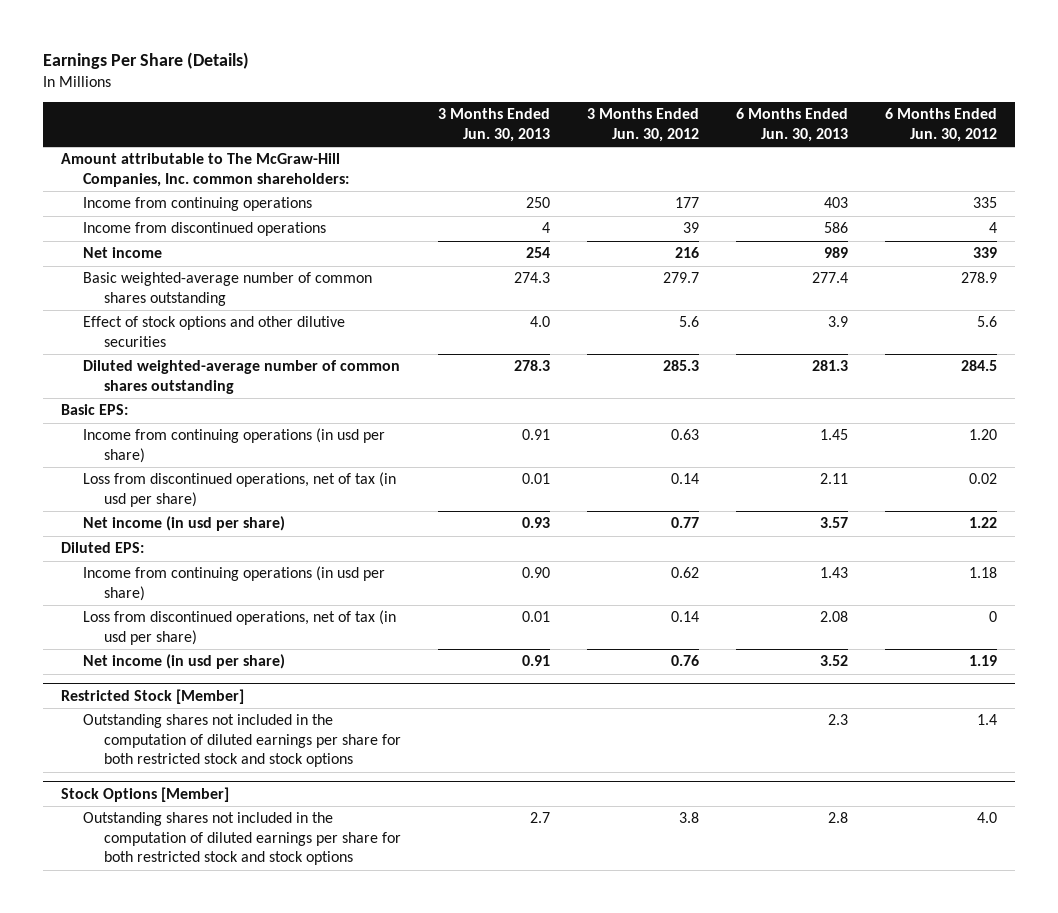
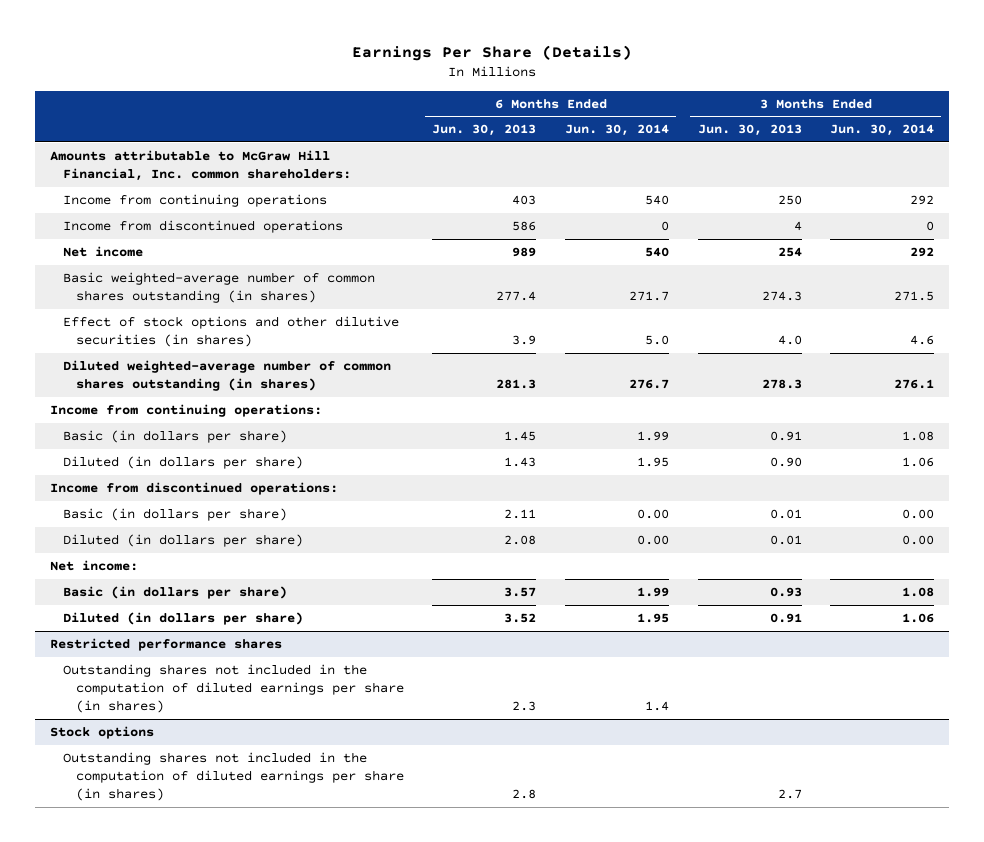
- | 3 Months Ended Jun. 30, 2013 | 3 Months Ended Jun. 30, 2012 | 6 Months Ended Jun. 30, 2013 | 6 Months Ended Jun. 30, 2012
+ | 6 Months Ended Jun. 30, 2013 | 6 Months Ended Jun. 30, 2014 | 3 Months Ended Jun. 30, 2013 | 3 Months Ended Jun. 30, 2014
- Amount attributable to The McGraw-Hill Companies, Inc. common shareholders:
+ Amounts attributable to McGraw Hill Financial, Inc. common shareholders:
- Basic weighted-average number of common shares outstanding | 274.3 | 279.7 | 277.4 | 278.9
- Effect of stock options and other dilutive securities | 4.0 | 5.6 | 3.9 | 5.6
- Diluted weighted-average number of common shares outstanding | 278.3 | 285.3 | 281.3 | 284.5
- Basic EPS:
- Income from continuing operations (in usd per share) | 0.91 | 0.63 | 1.45 | 1.20
- Loss from discontinued operations, net of tax (in usd per share) | 0.01 | 0.14 | 2.11 | 0.02
- Net income (in usd per share) | 0.93 | 0.77 | 3.57 | 1.22
- Diluted EPS:
- Income from continuing operations (in usd per share) | 0.90 | 0.62 | 1.43 | 1.18
- Loss from discontinued operations, net of tax (in usd per share) | 0.01 | 0.14 | 2.08 | 0
- Net income (in usd per share) | 0.91 | 0.76 | 3.52 | 1.19
- Restricted Stock [Member]
- Outstanding shares not included in the computation of diluted earnings per share for both restricted stock and stock options | | | 2.3 | 1.4
- Stock Options [Member]
- Outstanding shares not included in the computation of diluted earnings per share for both restricted stock and stock options | 2.7 | 3.8 | 2.8 | 4.0
+ Basic weighted-average number of common shares outstanding (in shares) | 277.4 | 271.7 | 274.3 | 271.5
+ Effect of stock options and other dilutive securities (in shares) | 3.9 | 5.0 | 4.0 | 4.6
+ Diluted weighted-average number of common shares outstanding (in shares) | 281.3 | 276.7 | 278.3 | 276.1
+ Income from continuing operations:
+ Basic (in dollars per share) | 1.45 | 1.99 | 0.91 | 1.08
+ Diluted (in dollars per share) | 1.43 | 1.95 | 0.90 | 1.06
+ Income from discontinued operations:
+ Basic (in dollars per share) | 2.11 | 0.00 | 0.01 | 0.00
+ Diluted (in dollars per share) | 2.08 | 0.00 | 0.01 | 0.00
+ Net income:
+ Basic (in dollars per share) | 3.57 | 1.99 | 0.93 | 1.08
+ Diluted (in dollars per share) | 3.52 | 1.95 | 0.91 | 1.06
+ Restricted performance shares
+ Outstanding shares not included in the computation of diluted earnings per share (in shares) | 2.3 | 1.4 | |
+ Stock options
+ Outstanding shares not included in the computation of diluted earnings per share (in shares) | 2.8 | | 2.7 |

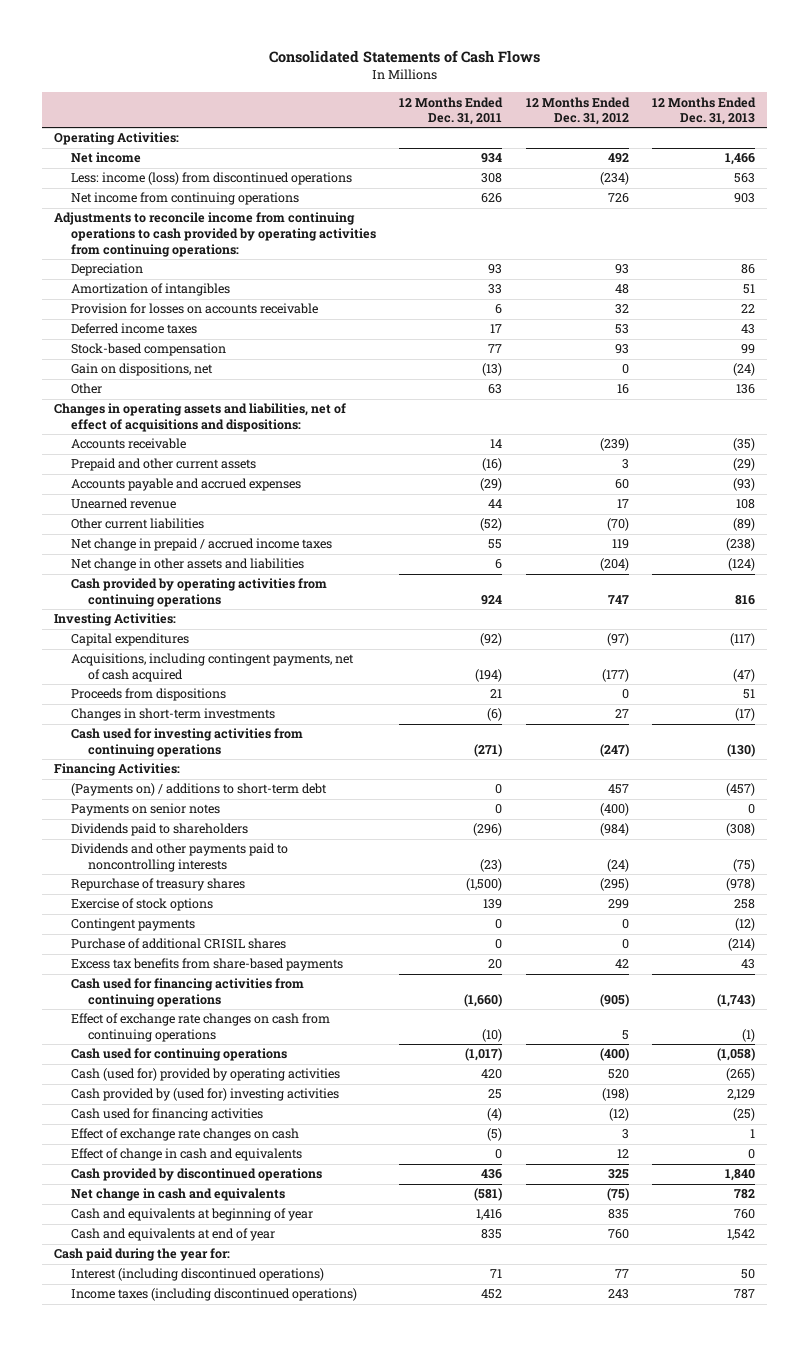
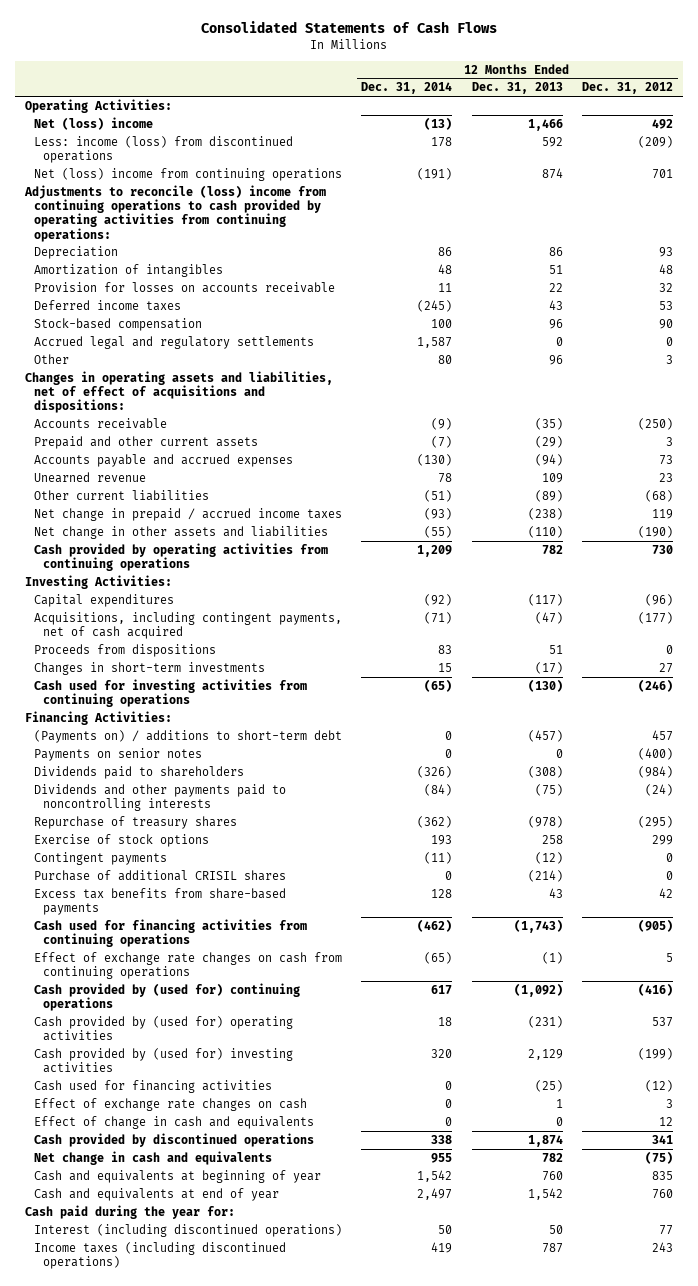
- | 12 Months Ended Dec. 31, 2011 | 12 Months Ended Dec. 31, 2012 | 12 Months Ended Dec. 31, 2013
+ | 12 Months Ended Dec. 31, 2014 | 12 Months Ended Dec. 31, 2013 | 12 Months Ended Dec. 31, 2012
- Net income | 934 | 492 | 1,466
- Less: income (loss) from discontinued operations | 308 | (234) | 563
- Net income from continuing operations | 626 | 726 | 903
- Adjustments to reconcile income from continuing operations to cash provided by operating activities from continuing operations:
+ Net (loss) income | (13) | 1,466 | 492
+ Less: income (loss) from discontinued operations | 178 | 592 | (209)
+ Net (loss) income from continuing operations | (191) | 874 | 701
+ Adjustments to reconcile (loss) income from continuing operations to cash provided by operating activities from continuing operations:
- Stock-based compensation | 77 | 93 | 99
- Gain on dispositions, net | (13) | 0 | (24)
- Other | 63 | 16 | 136
+ Stock-based compensation | 100 | 96 | 90
+ Accrued legal and regulatory settlements | 1,587 | 0 | 0
+ Other | 80 | 96 | 3
- Accounts receivable | 14 | (239) | (35)
+ Accounts receivable | (9) | (35) | (250)
- Accounts payable and accrued expenses | (29) | 60 | (93)
- Unearned revenue | 44 | 17 | 108
- Other current liabilities | (52) | (70) | (89)
+ Accounts payable and accrued expenses | (130) | (94) | 73
+ Unearned revenue | 78 | 109 | 23
+ Other current liabilities | (51) | (89) | (68)
- Net change in other assets and liabilities | 6 | (204) | (124)
- Cash provided by operating activities from continuing operations | 924 | 747 | 816
+ Net change in other assets and liabilities | (55) | (110) | (190)
+ Cash provided by operating activities from continuing operations | 1,209 | 782 | 730
- Capital expenditures | (92) | (97) | (117)
+ Capital expenditures | (92) | (117) | (96)
- Cash used for investing activities from continuing operations | (271) | (247) | (130)
+ Cash used for investing activities from continuing operations | (65) | (130) | (246)
- Cash used for continuing operations | (1,017) | (400) | (1,058)
- Cash (used for) provided by operating activities | 420 | 520 | (265)
- Cash provided by (used for) investing activities | 25 | (198) | 2,129
+ Cash provided by (used for) continuing operations | 617 | (1,092) | (416)
+ Cash provided by (used for) operating activities | 18 | (231) | 537
+ Cash provided by (used for) investing activities | 320 | 2,129 | (199)
- Cash provided by discontinued operations | 436 | 325 | 1,840
+ Cash provided by discontinued operations | 338 | 1,874 | 341

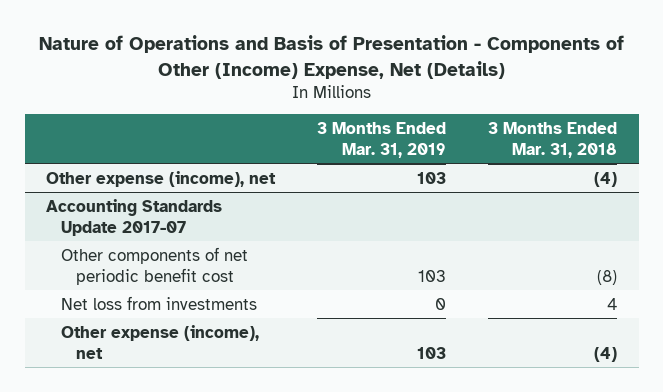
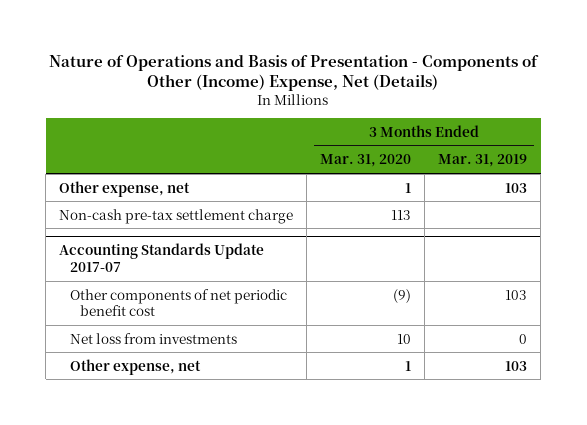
- | 3 Months Ended Mar. 31, 2019 | 3 Months Ended Mar. 31, 2018
+ | 3 Months Ended Mar. 31, 2020 | 3 Months Ended Mar. 31, 2019
- Other expense (income), net | 103 | (4)
+ Other expense, net | 1 | 103
+ Non-cash pre-tax settlement charge | 113 |
@ Accounting Standards Update 2017-07
- Other expense (income), net | 103 | (4)
+ Other expense, net | 1 | 103

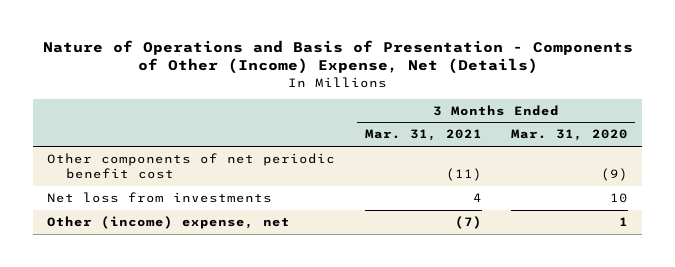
- | 3 Months Ended Mar. 31, 2020 | 3 Months Ended Mar. 31, 2019
+ | 3 Months Ended Mar. 31, 2021 | 3 Months Ended Mar. 31, 2020
- Other expense, net | 1 | 103
- Non-cash pre-tax settlement charge | 113 |
- Accounting Standards Update 2017-07
- Other expense, net | 1 | 103
+ Other (income) expense, net | (7) | 1

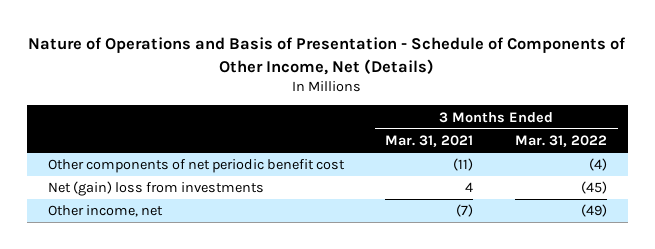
- Nature of Operations and Basis of Presentation - Components of Other (Income) Expense, Net (Details)
+ Nature of Operations and Basis of Presentation - Schedule of Components of Other Income, Net (Details)
- | 3 Months Ended Mar. 31, 2021 | 3 Months Ended Mar. 31, 2020
+ | 3 Months Ended Mar. 31, 2021 | 3 Months Ended Mar. 31, 2022
- Net loss from investments | 4 | 10
- Other (income) expense, net | (7) | 1
+ Net (gain) loss from investments | 4 | (45)
+ Other income, net | (7) | (49)

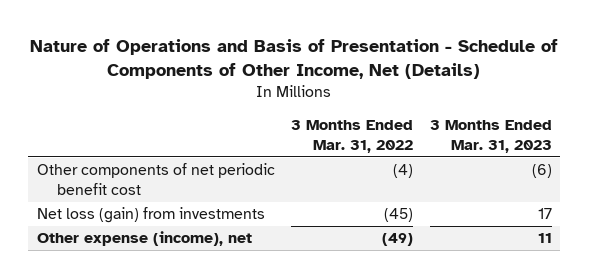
- | 3 Months Ended Mar. 31, 2021 | 3 Months Ended Mar. 31, 2022
+ | 3 Months Ended Mar. 31, 2022 | 3 Months Ended Mar. 31, 2023
- Net (gain) loss from investments | 4 | (45)
- Other income, net | (7) | (49)
+ Net loss (gain) from investments | (45) | 17
+ Other expense (income), net | (49) | 11

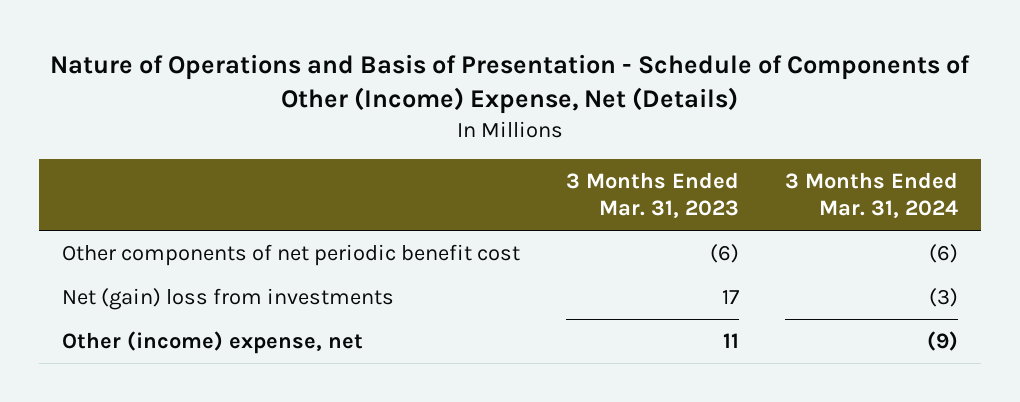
- Nature of Operations and Basis of Presentation - Schedule of Components of Other Income, Net (Details)
+ Nature of Operations and Basis of Presentation - Schedule of Components of Other (Income) Expense, Net (Details)
- | 3 Months Ended Mar. 31, 2022 | 3 Months Ended Mar. 31, 2023
+ | 3 Months Ended Mar. 31, 2023 | 3 Months Ended Mar. 31, 2024
- Net loss (gain) from investments | (45) | 17
- Other expense (income), net | (49) | 11
+ Net (gain) loss from investments | 17 | (3)
+ Other (income) expense, net | 11 | (9)

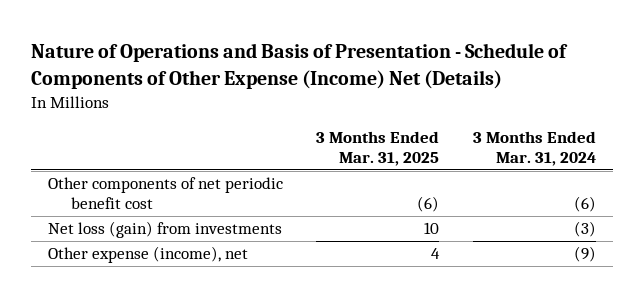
- Nature of Operations and Basis of Presentation - Schedule of Components of Other (Income) Expense, Net (Details)
+ Nature of Operations and Basis of Presentation - Schedule of Components of Other Expense (Income) Net (Details)
- | 3 Months Ended Mar. 31, 2023 | 3 Months Ended Mar. 31, 2024
+ | 3 Months Ended Mar. 31, 2025 | 3 Months Ended Mar. 31, 2024
- Net (gain) loss from investments | 17 | (3)
- Other (income) expense, net | 11 | (9)
+ Net loss (gain) from investments | 10 | (3)
+ Other expense (income), net | 4 | (9)

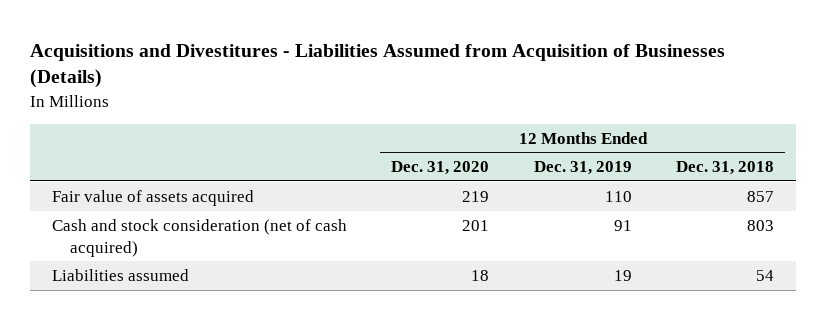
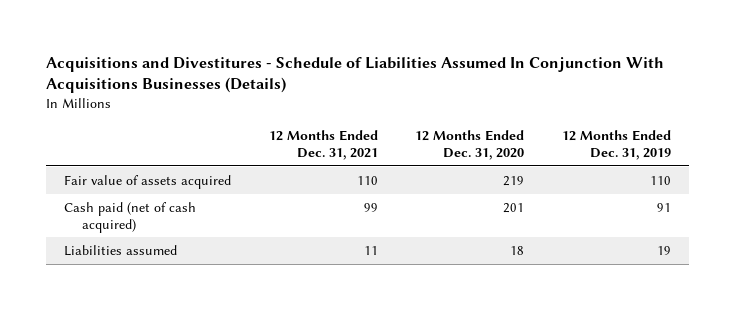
- Acquisitions and Divestitures - Liabilities Assumed from Acquisition of Businesses (Details)
+ Acquisitions and Divestitures - Schedule of Liabilities Assumed In Conjunction With Acquisitions Businesses (Details)
- | 12 Months Ended Dec. 31, 2020 | 12 Months Ended Dec. 31, 2019 | 12 Months Ended Dec. 31, 2018
+ | 12 Months Ended Dec. 31, 2021 | 12 Months Ended Dec. 31, 2020 | 12 Months Ended Dec. 31, 2019
- Cash and stock consideration (net of cash acquired) | 201 | 91 | 803
+ Cash paid (net of cash acquired) | 99 | 201 | 91

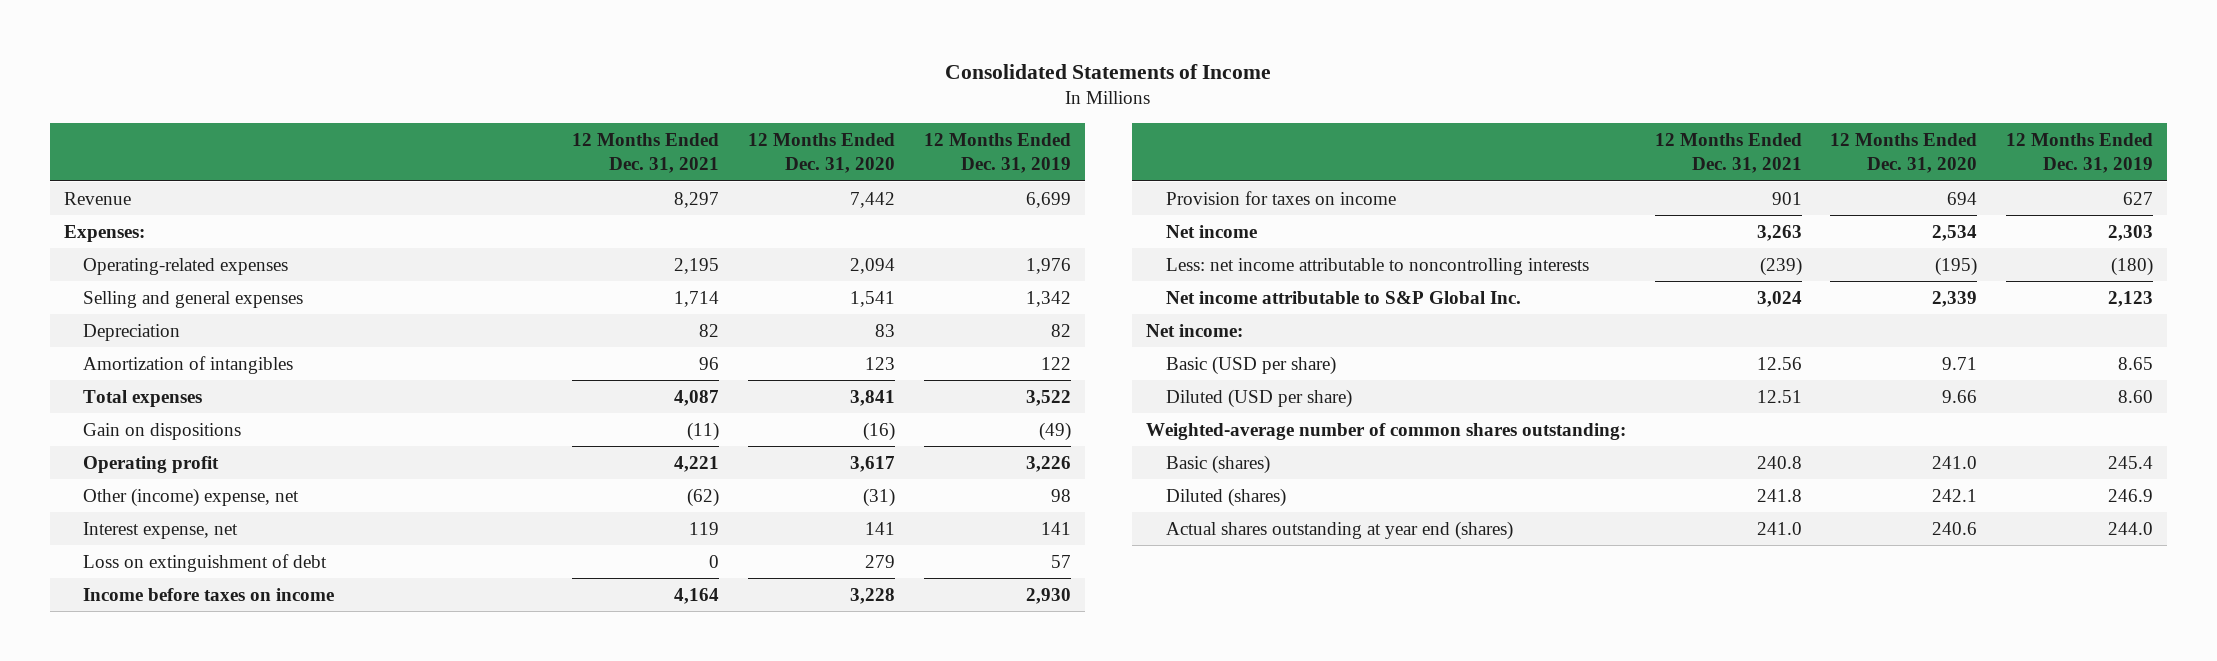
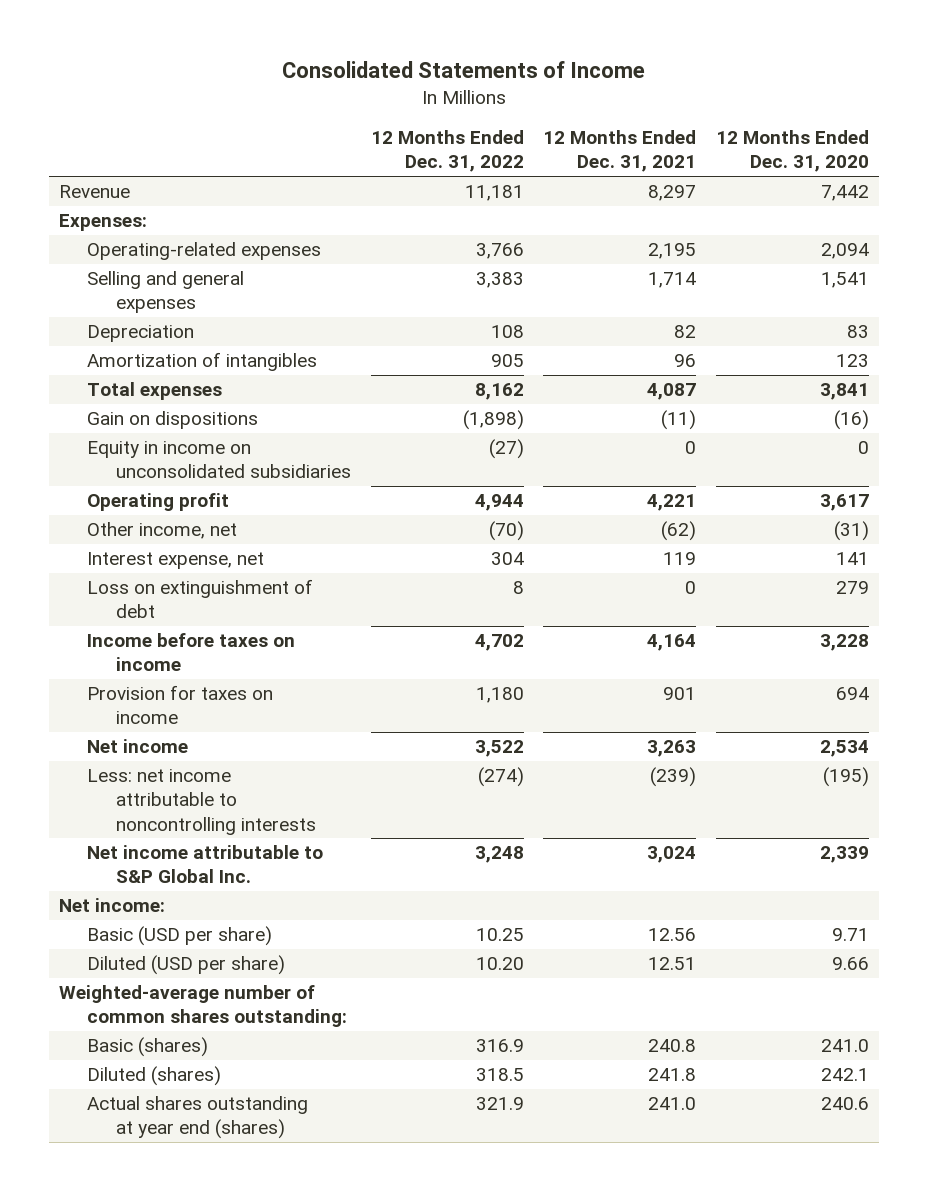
- | 12 Months Ended Dec. 31, 2021 | 12 Months Ended Dec. 31, 2020 | 12 Months Ended Dec. 31, 2019
+ | 12 Months Ended Dec. 31, 2022 | 12 Months Ended Dec. 31, 2021 | 12 Months Ended Dec. 31, 2020
+ Equity in income on unconsolidated subsidiaries | (27) | 0 | 0
- Other (income) expense, net | (62) | (31) | 98
+ Other income, net | (70) | (62) | (31)

